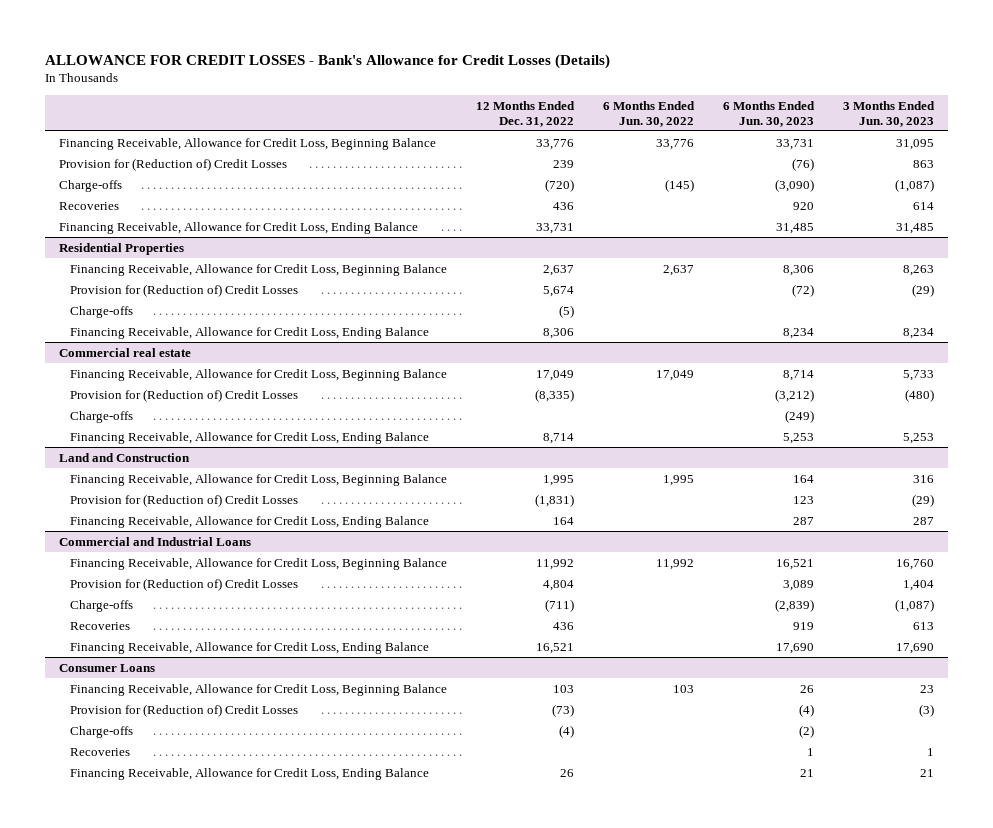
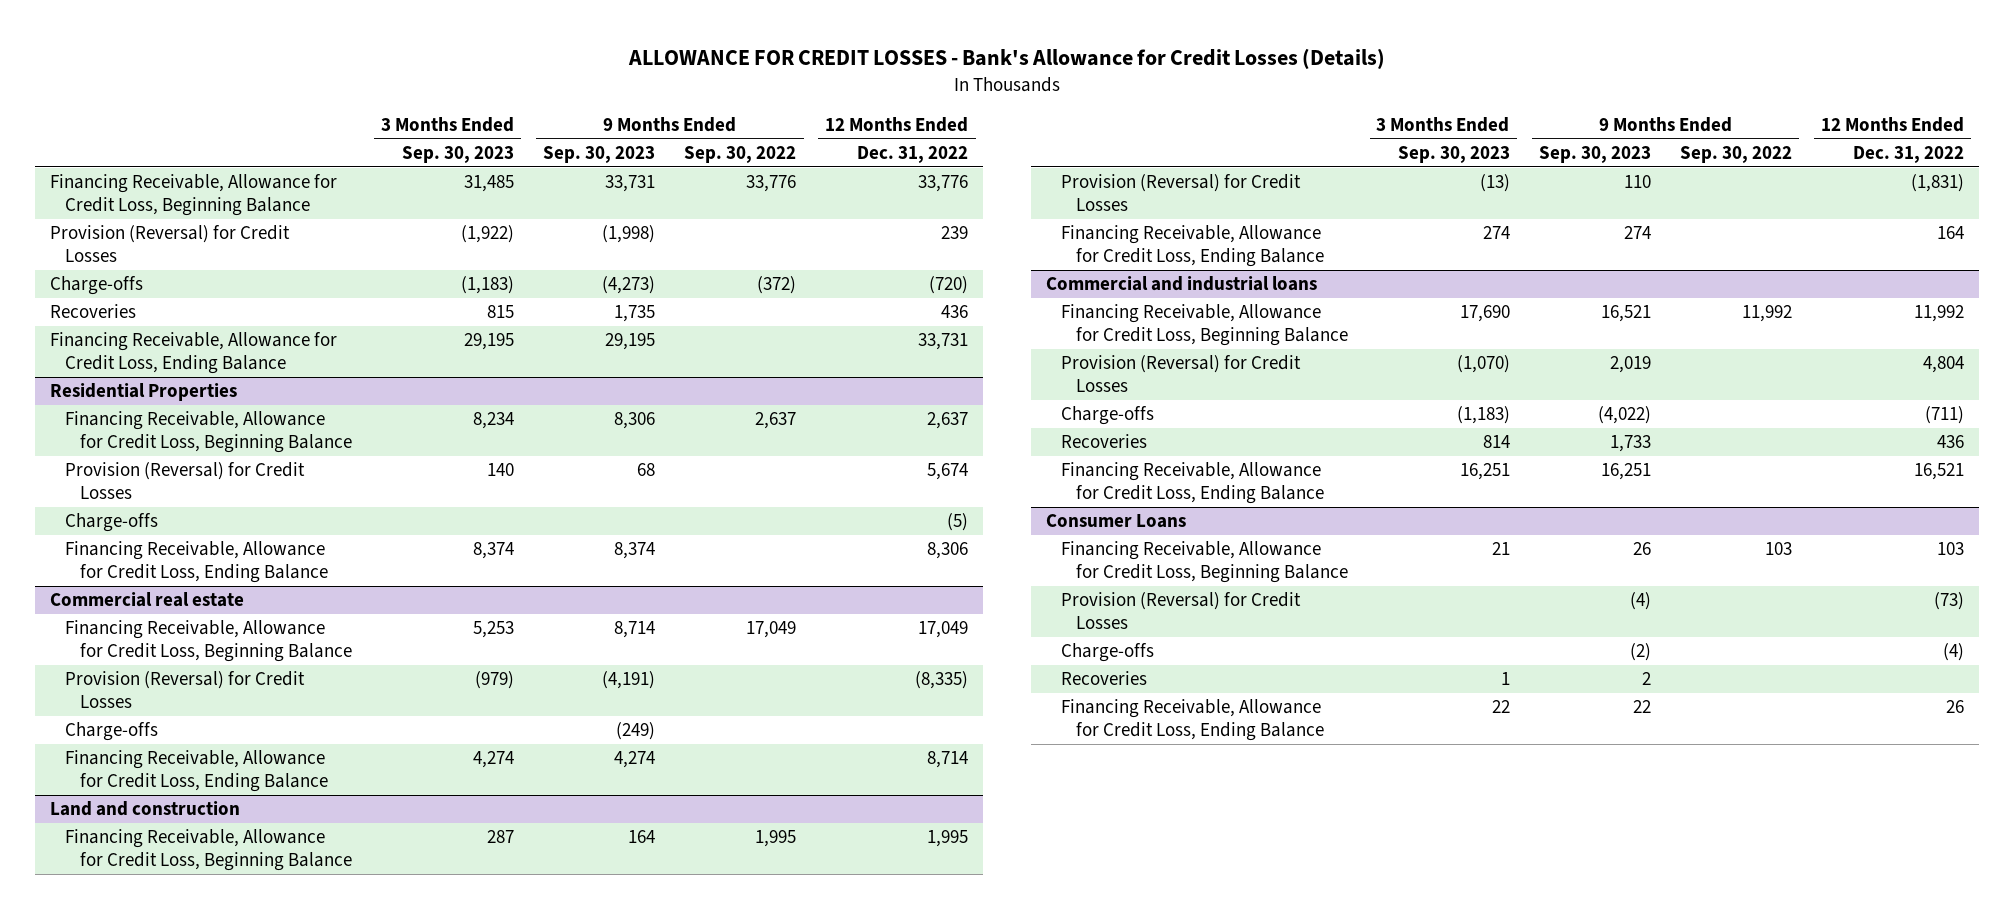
- | 12 Months Ended Dec. 31, 2022 | 6 Months Ended Jun. 30, 2022 | 6 Months Ended Jun. 30, 2023 | 3 Months Ended Jun. 30, 2023
+ | 3 Months Ended Sep. 30, 2023 | 9 Months Ended Sep. 30, 2023 | 9 Months Ended Sep. 30, 2022 | 12 Months Ended Dec. 31, 2022
- Provision for (Reduction of) Credit Losses | 239 | | (76) | 863
+ Provision (Reversal) for Credit Losses | (1,922) | (1,998) | | 239
@ Residential Properties
- Provision for (Reduction of) Credit Losses | 5,674 | | (72) | (29)
+ Provision (Reversal) for Credit Losses | 140 | 68 | | 5,674
@ Commercial real estate
- Provision for (Reduction of) Credit Losses | (8,335) | | (3,212) | (480)
+ Provision (Reversal) for Credit Losses | (979) | (4,191) | | (8,335)
- Land and Construction
+ Land and construction
- Provision for (Reduction of) Credit Losses | (1,831) | | 123 | (29)
+ Provision (Reversal) for Credit Losses | (13) | 110 | | (1,831)
- Commercial and Industrial Loans
+ Commercial and industrial loans
- Provision for (Reduction of) Credit Losses | 4,804 | | 3,089 | 1,404
+ Provision (Reversal) for Credit Losses | (1,070) | 2,019 | | 4,804
@ Consumer Loans
- Provision for (Reduction of) Credit Losses | (73) | | (4) | (3)
+ Provision (Reversal) for Credit Losses | | (4) | | (73)

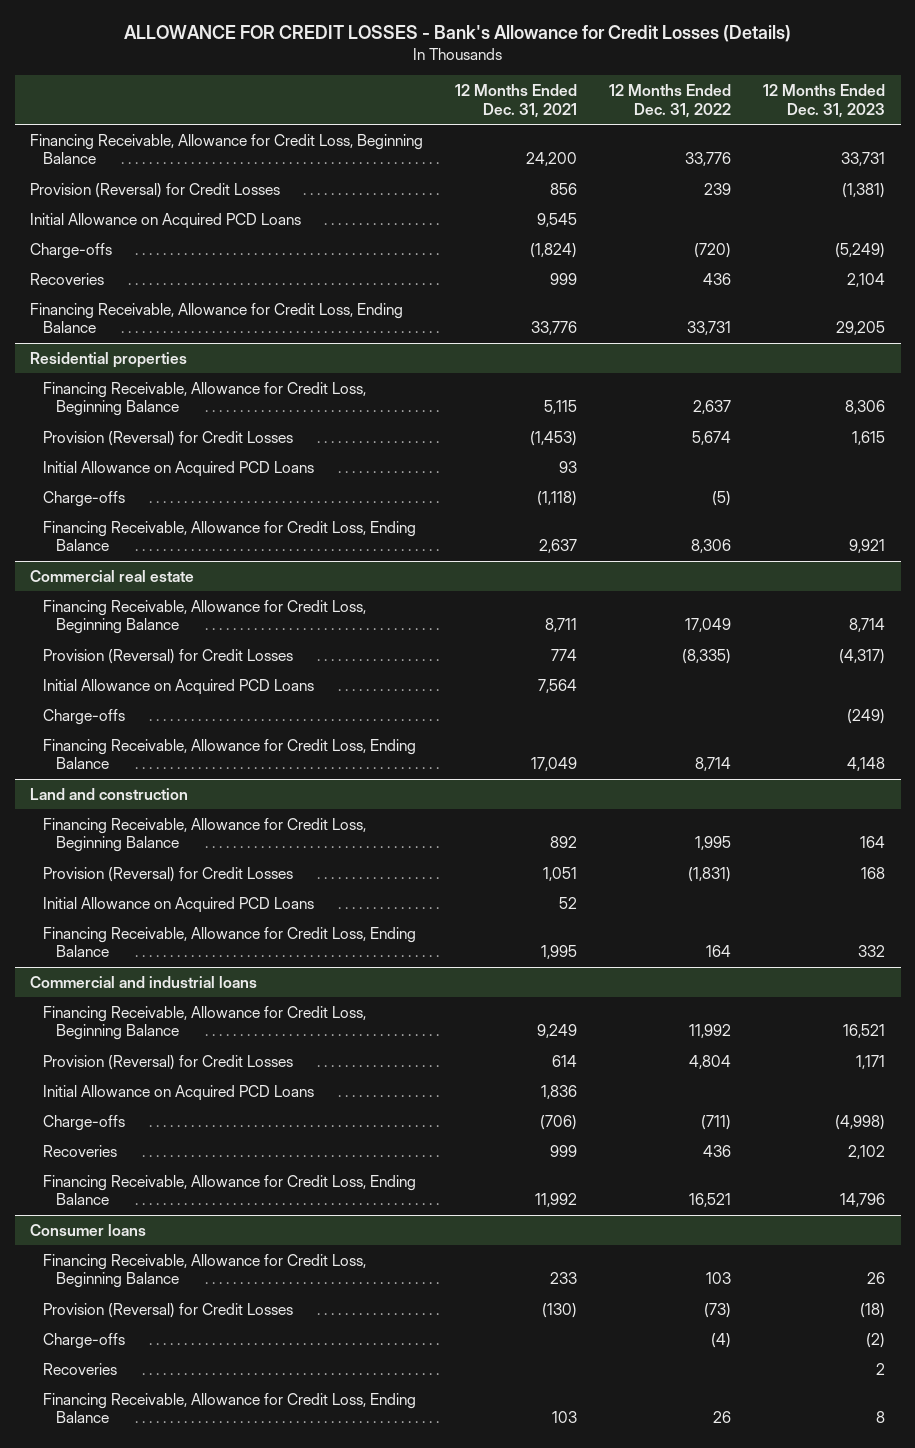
- | 3 Months Ended Sep. 30, 2023 | 9 Months Ended Sep. 30, 2023 | 9 Months Ended Sep. 30, 2022 | 12 Months Ended Dec. 31, 2022
+ | 12 Months Ended Dec. 31, 2021 | 12 Months Ended Dec. 31, 2022 | 12 Months Ended Dec. 31, 2023
+ Initial Allowance on Acquired PCD Loans | 9,545 | |
- Residential Properties
+ Residential properties
+ Initial Allowance on Acquired PCD Loans | 93 | |
@ Commercial real estate
+ Initial Allowance on Acquired PCD Loans | 7,564 | |
@ Land and construction
+ Initial Allowance on Acquired PCD Loans | 52 | |
@ Commercial and industrial loans
+ Initial Allowance on Acquired PCD Loans | 1,836 | |
- Consumer Loans
+ Consumer loans

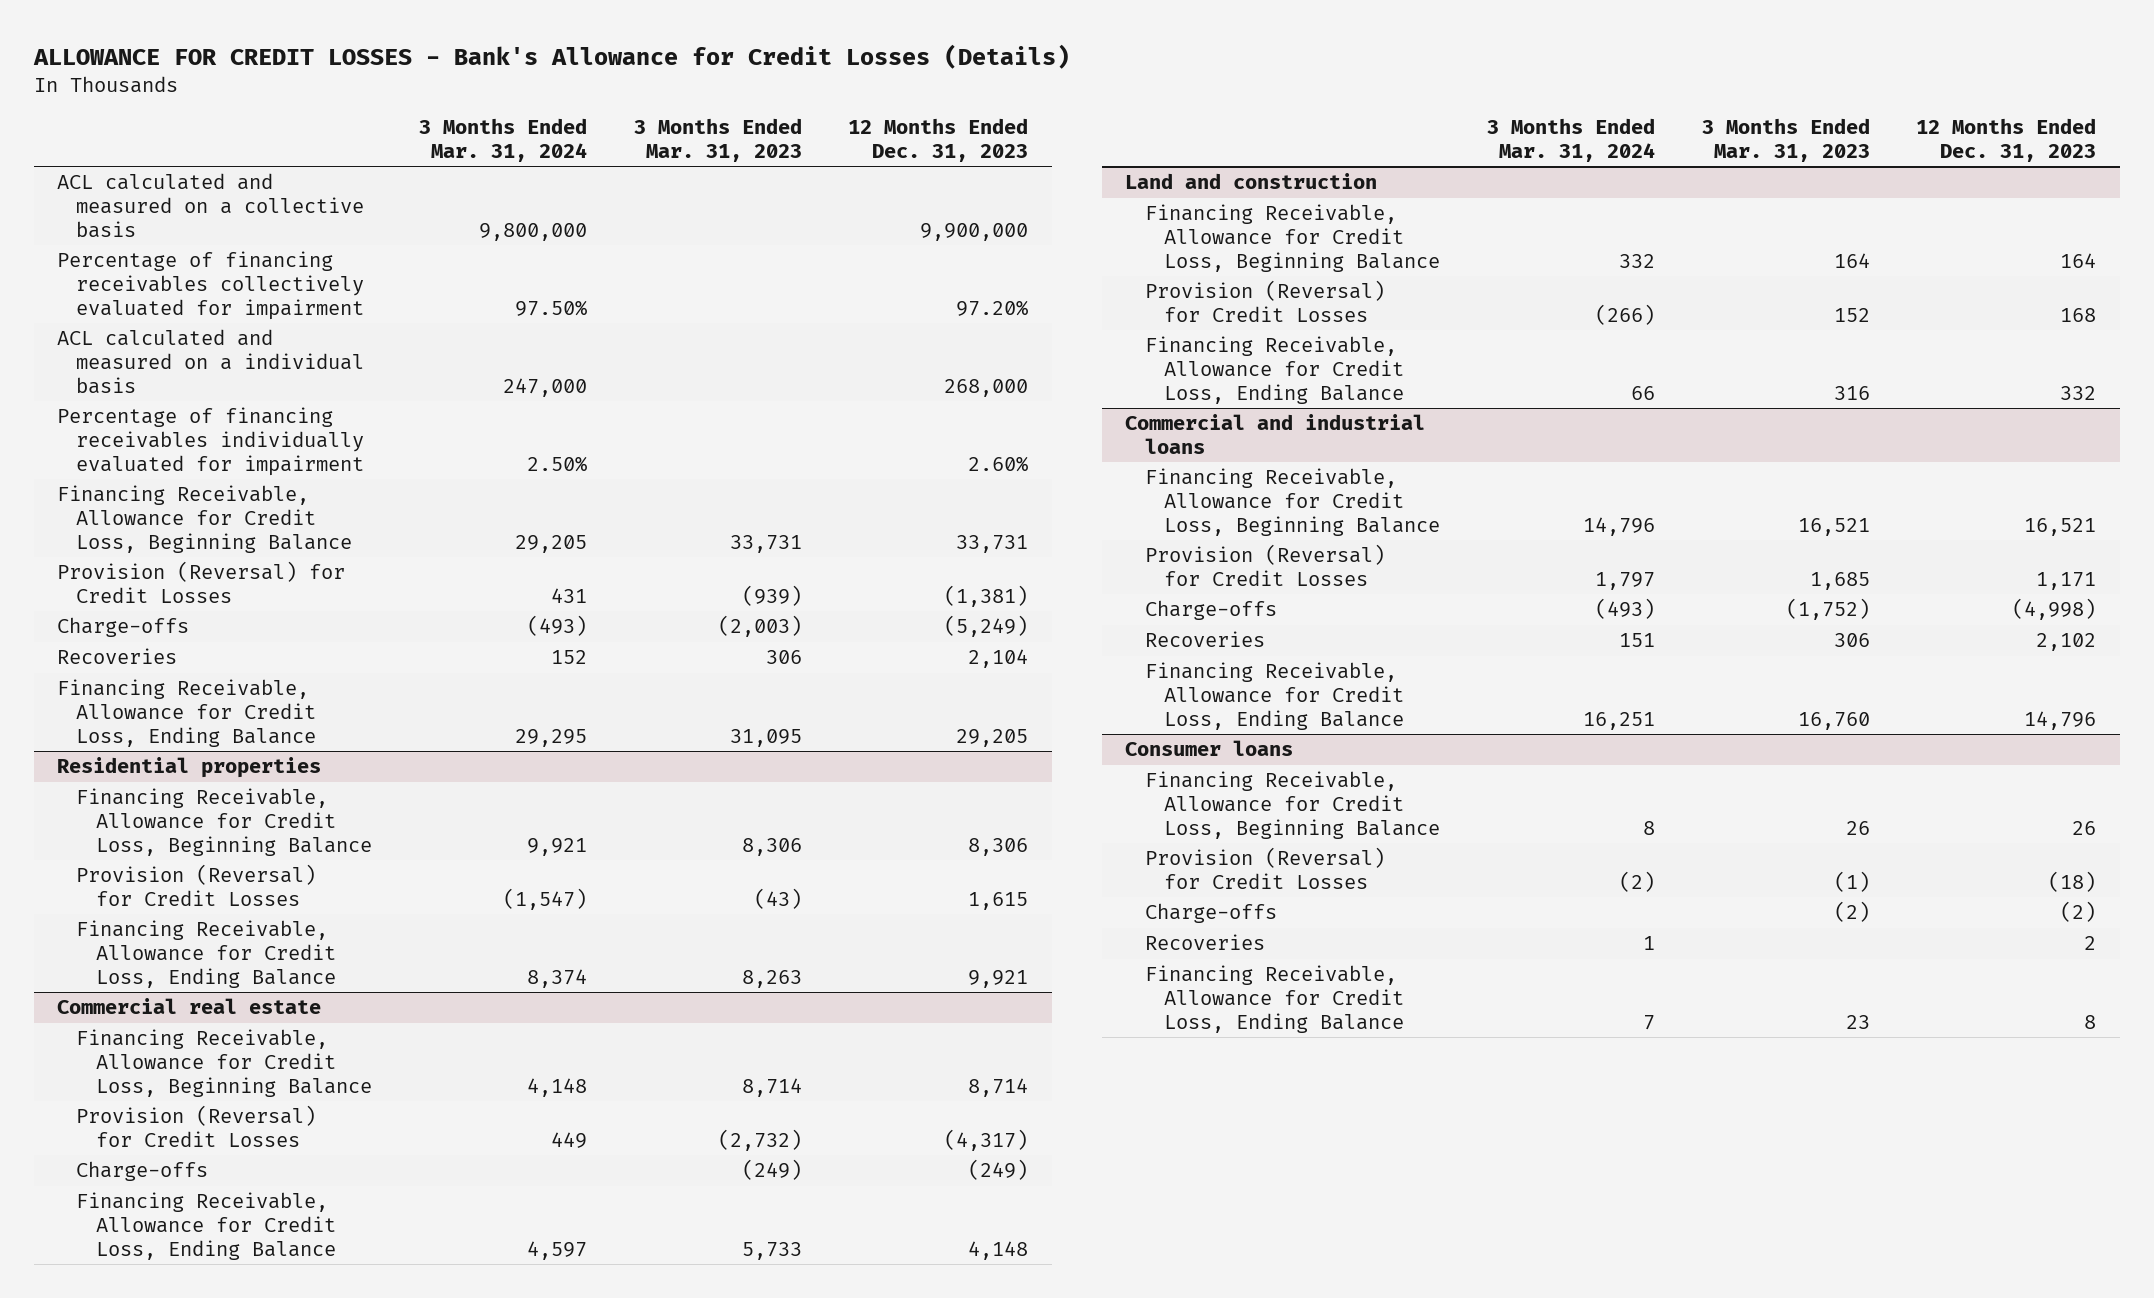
- | 12 Months Ended Dec. 31, 2021 | 12 Months Ended Dec. 31, 2022 | 12 Months Ended Dec. 31, 2023
+ | 3 Months Ended Mar. 31, 2024 | 3 Months Ended Mar. 31, 2023 | 12 Months Ended Dec. 31, 2023
+ ACL calculated and measured on a collective basis | 9,800,000 | | 9,900,000
+ Percentage of financing receivables collectively evaluated for impairment | 97.50% | | 97.20%
+ ACL calculated and measured on a individual basis | 247,000 | | 268,000
+ Percentage of financing receivables individually evaluated for impairment | 2.50% | | 2.60%
- Initial Allowance on Acquired PCD Loans | 9,545 | |
@ Residential properties
- Initial Allowance on Acquired PCD Loans | 93 | |
- Charge-offs | (1,118) | (5) |
@ Commercial real estate
- Initial Allowance on Acquired PCD Loans | 7,564 | |
@ Land and construction
- Initial Allowance on Acquired PCD Loans | 52 | |
@ Commercial and industrial loans
- Initial Allowance on Acquired PCD Loans | 1,836 | |

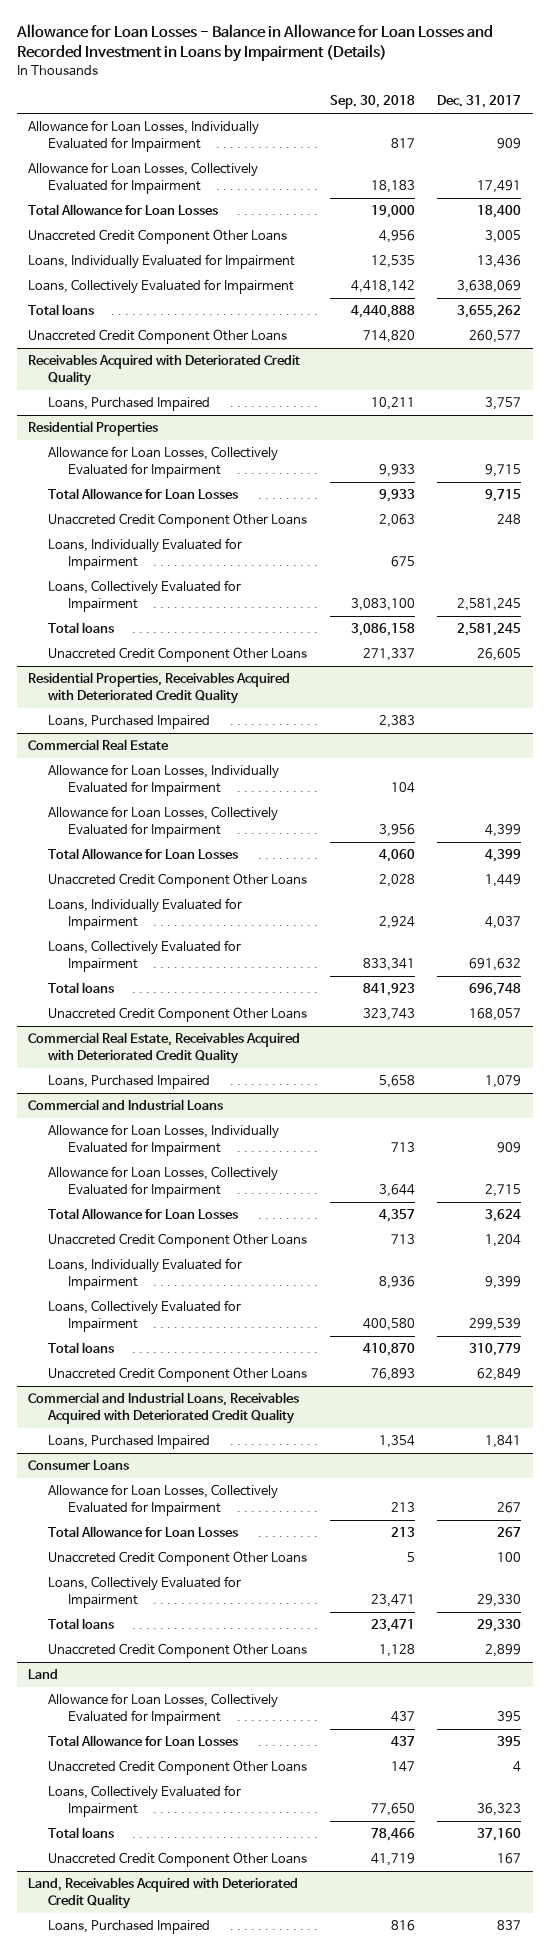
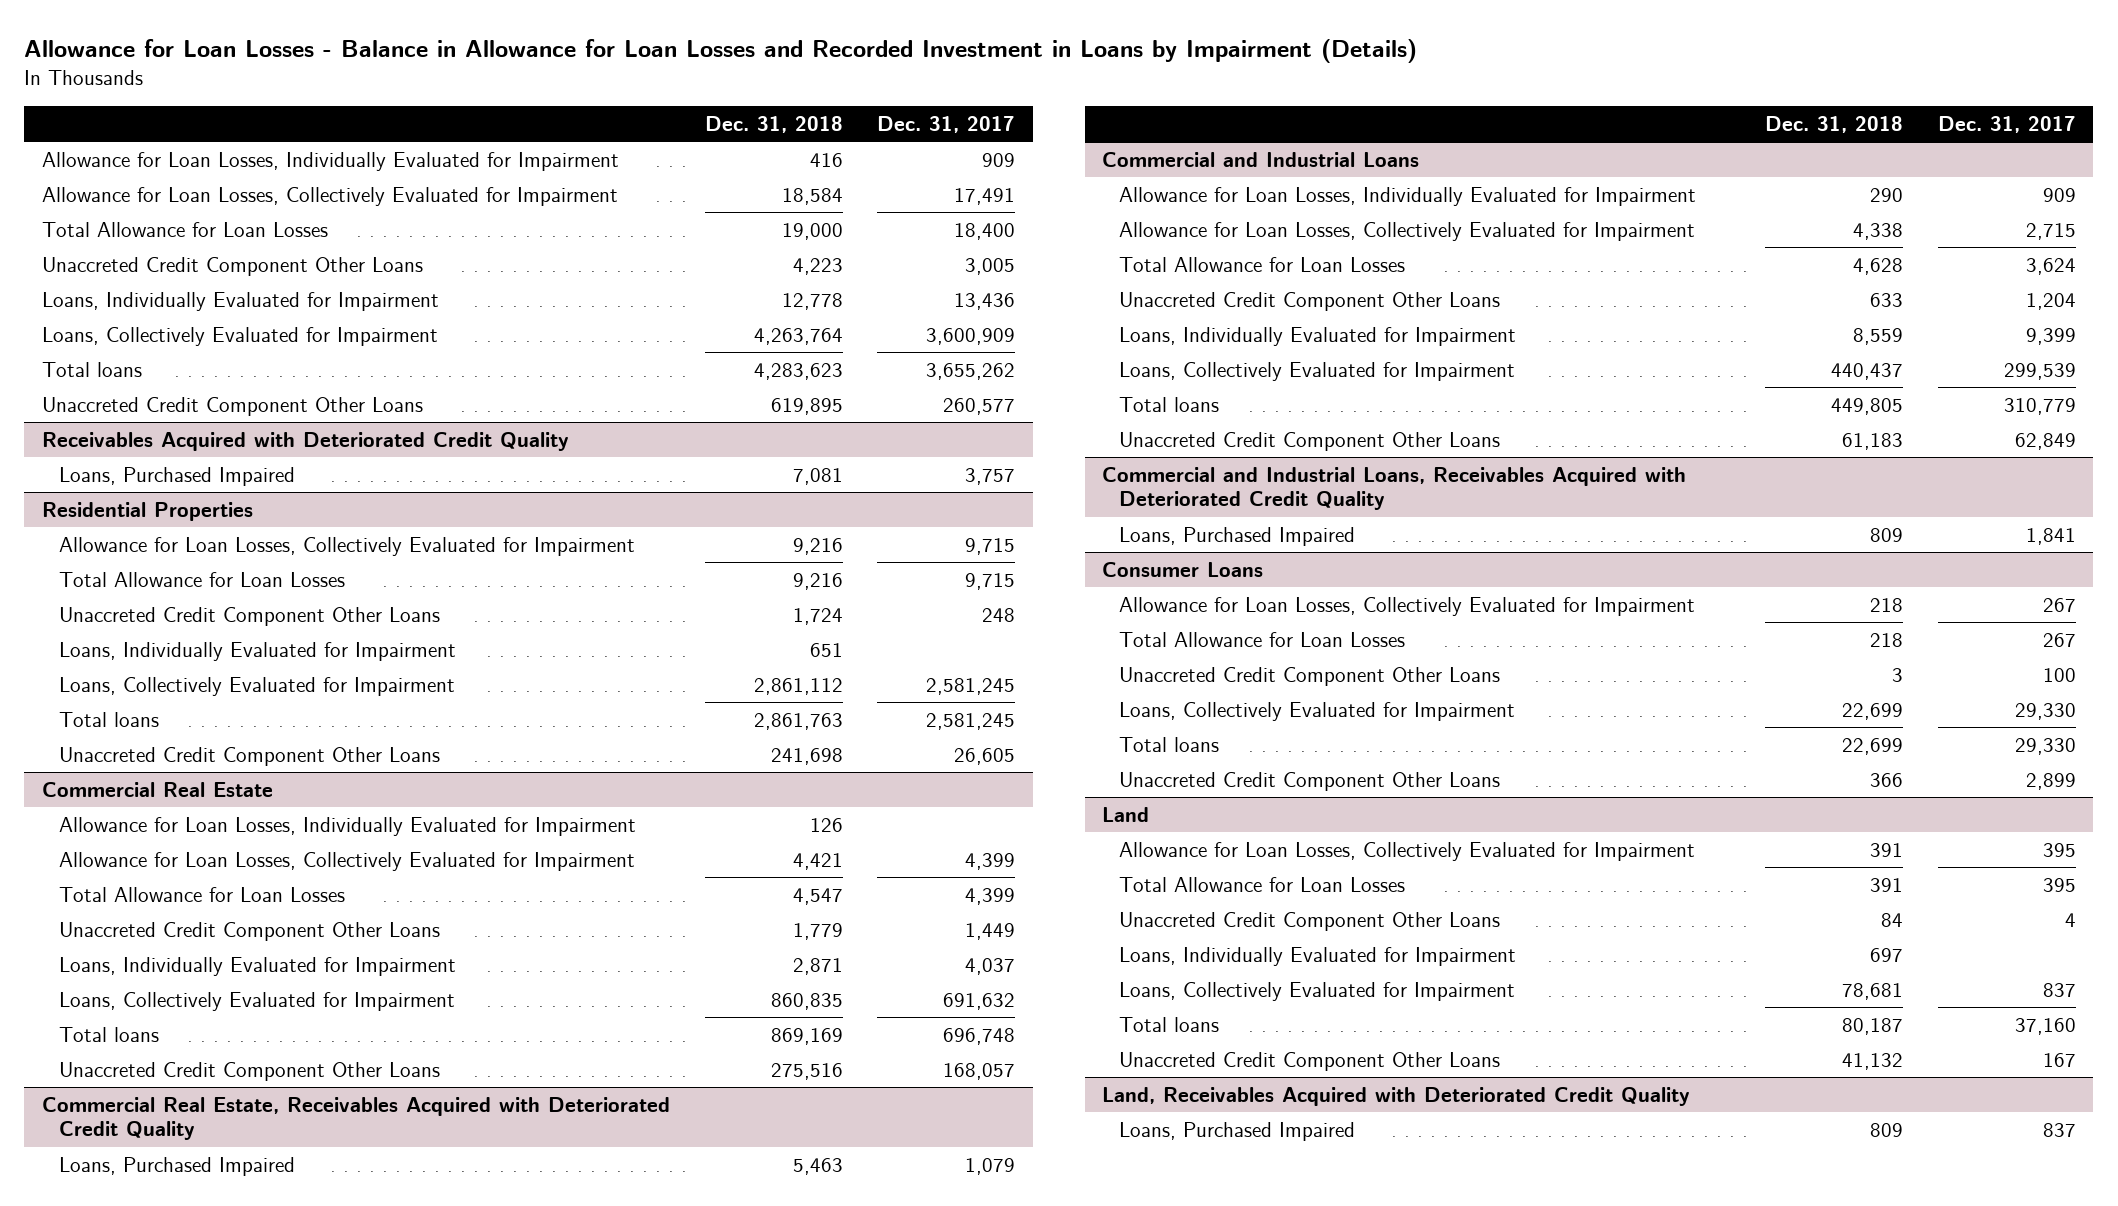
- | Sep. 30, 2018 | Dec. 31, 2017
+ | Dec. 31, 2018 | Dec. 31, 2017
- Loans, Collectively Evaluated for Impairment | 4,418,142 | 3,638,069
+ Loans, Collectively Evaluated for Impairment | 4,263,764 | 3,600,909
- Residential Properties, Receivables Acquired with Deteriorated Credit Quality
- Loans, Purchased Impaired | 2,383 |
@ Land
- Loans, Collectively Evaluated for Impairment | 77,650 | 36,323
+ Loans, Individually Evaluated for Impairment | 697 |
+ Loans, Collectively Evaluated for Impairment | 78,681 | 837

